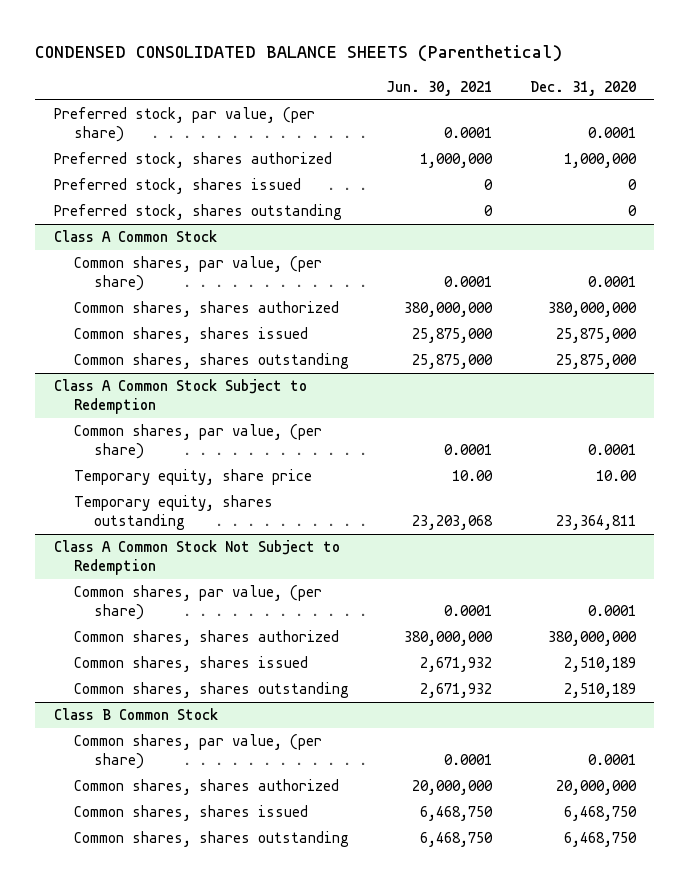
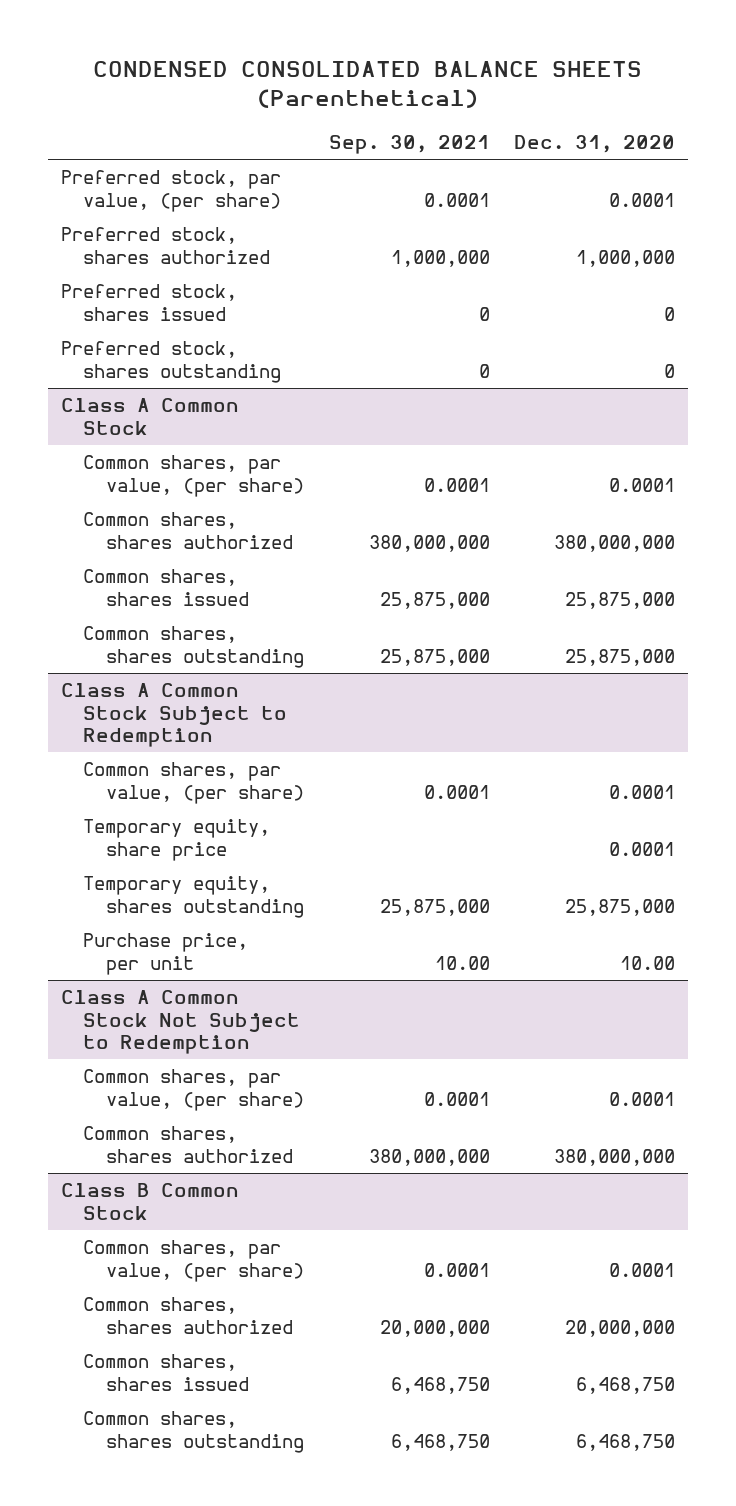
- | Jun. 30, 2021 | Dec. 31, 2020
+ | Sep. 30, 2021 | Dec. 31, 2020
@ Class A Common Stock Subject to Redemption
- Temporary equity, share price | 10.00 | 10.00
- Temporary equity, shares outstanding | 23,203,068 | 23,364,811
+ Temporary equity, share price | | 0.0001
+ Temporary equity, shares outstanding | 25,875,000 | 25,875,000
+ Purchase price, per unit | 10.00 | 10.00
@ Class A Common Stock Not Subject to Redemption
- Common shares, shares issued | 2,671,932 | 2,510,189
- Common shares, shares outstanding | 2,671,932 | 2,510,189

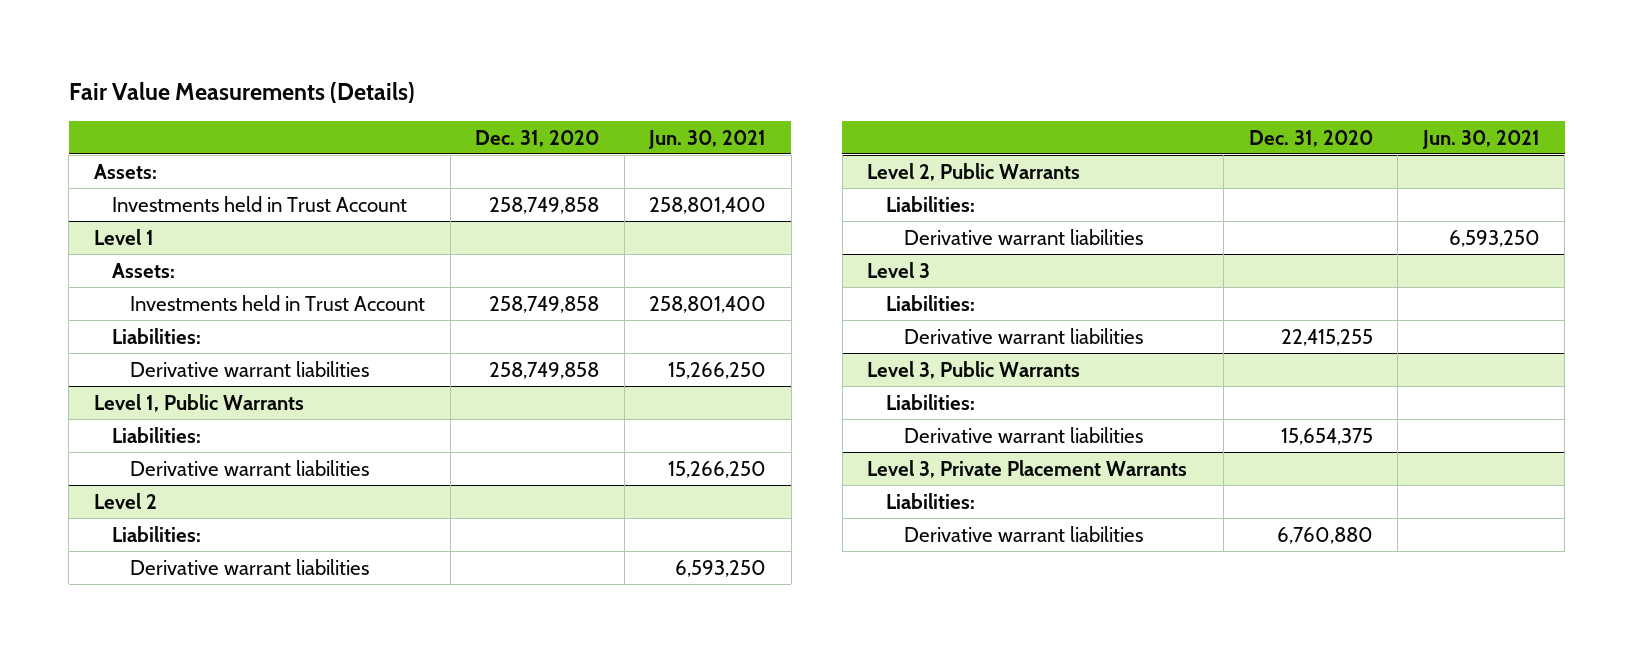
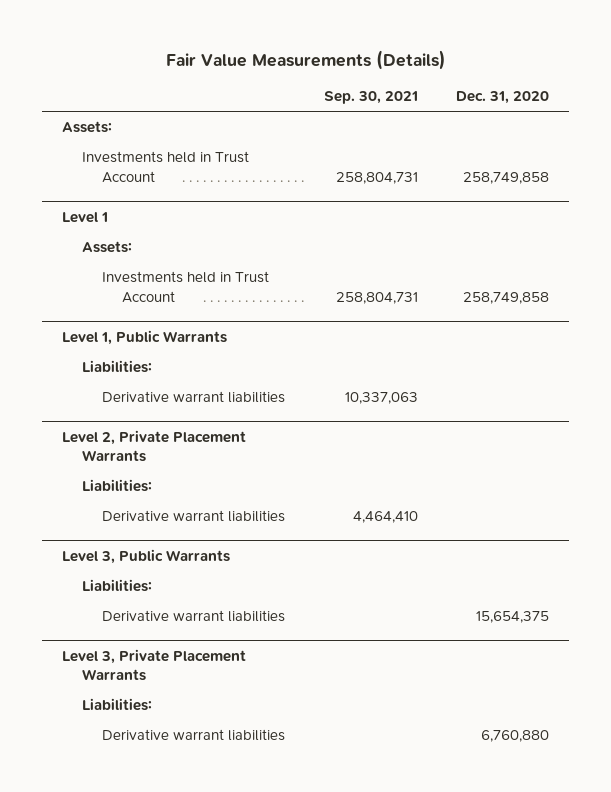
- | Dec. 31, 2020 | Jun. 30, 2021
+ | Sep. 30, 2021 | Dec. 31, 2020
@ Level 1
- Liabilities:
- Derivative warrant liabilities | 258,749,858 | 15,266,250
- Level 2
- Liabilities:
- Derivative warrant liabilities | | 6,593,250
- Level 2, Public Warrants
+ Level 2, Private Placement Warrants
- Level 3
- Liabilities:
- Derivative warrant liabilities | 22,415,255 |

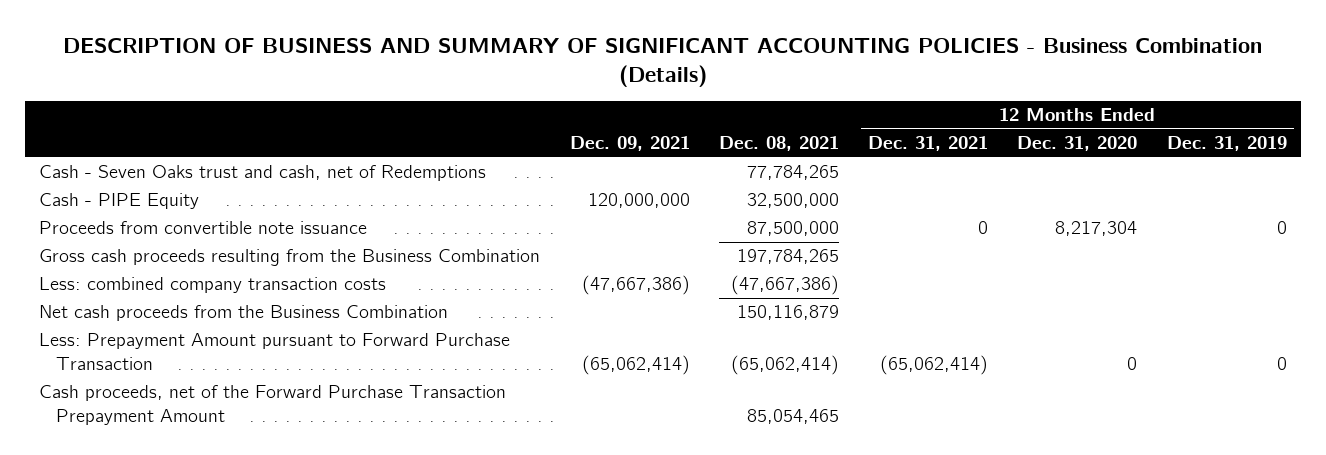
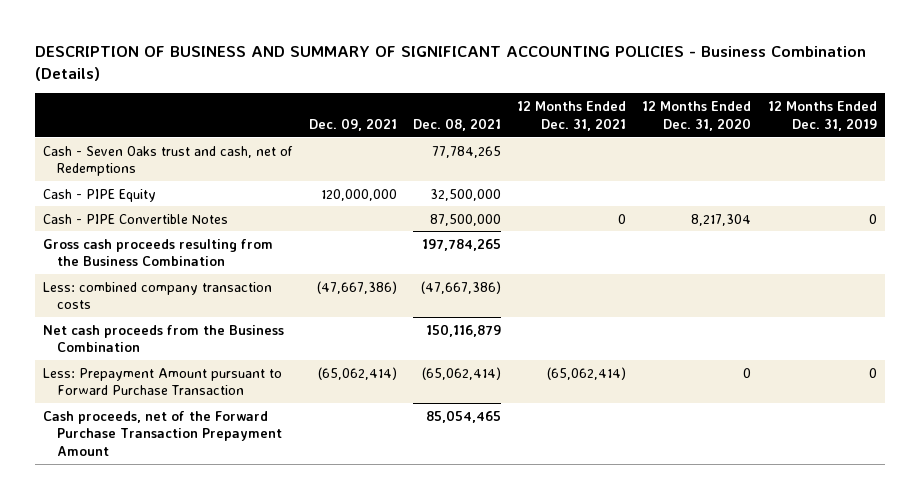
- Proceeds from convertible note issuance | | 87,500,000 | 0 | 8,217,304 | 0
+ Cash - PIPE Convertible Notes | | 87,500,000 | 0 | 8,217,304 | 0

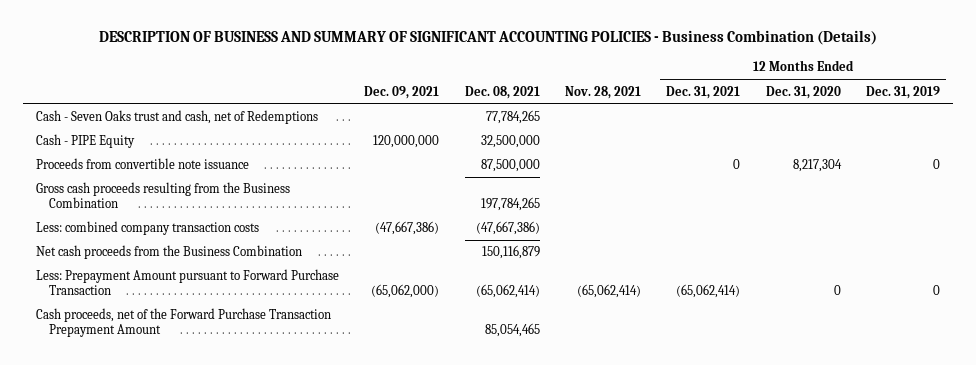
- | Dec. 09, 2021 | Dec. 08, 2021 | 12 Months Ended Dec. 31, 2021 | 12 Months Ended Dec. 31, 2020 | 12 Months Ended Dec. 31, 2019
+ | Dec. 09, 2021 | Dec. 08, 2021 | Nov. 28, 2021 | 12 Months Ended Dec. 31, 2021 | 12 Months Ended Dec. 31, 2020 | 12 Months Ended Dec. 31, 2019
- Cash - PIPE Convertible Notes | | 87,500,000 | 0 | 8,217,304 | 0
+ Proceeds from convertible note issuance | | 87,500,000 | | 0 | 8,217,304 | 0
- Less: Prepayment Amount pursuant to Forward Purchase Transaction | (65,062,414) | (65,062,414) | (65,062,414) | 0 | 0
+ Less: Prepayment Amount pursuant to Forward Purchase Transaction | (65,062,000) | (65,062,414) | (65,062,414) | (65,062,414) | 0 | 0

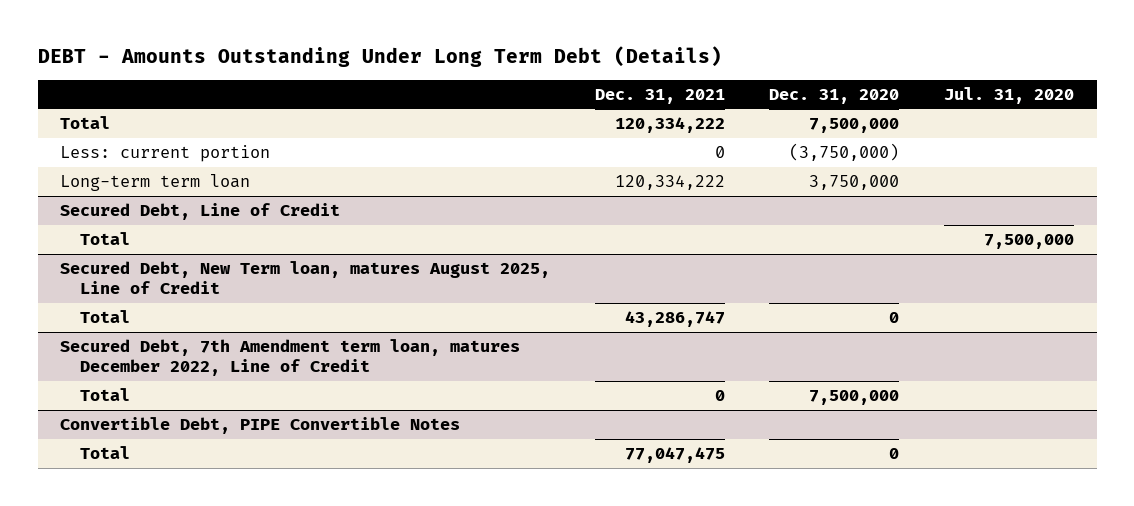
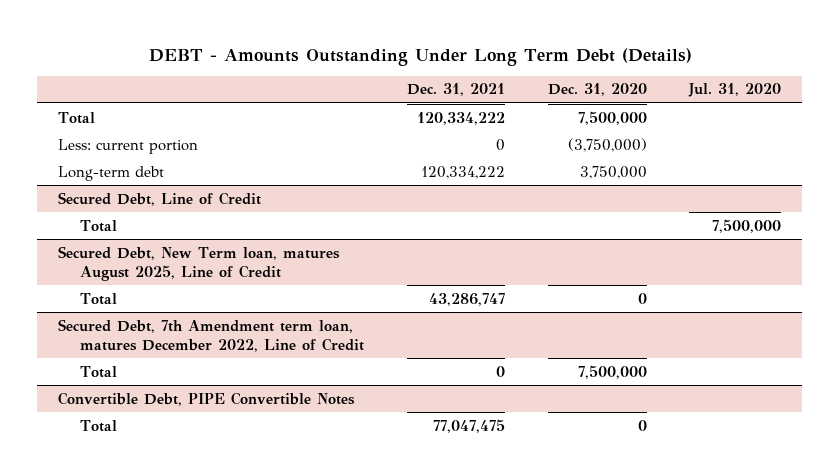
- Long-term term loan | 120,334,222 | 3,750,000 |
+ Long-term debt | 120,334,222 | 3,750,000 |

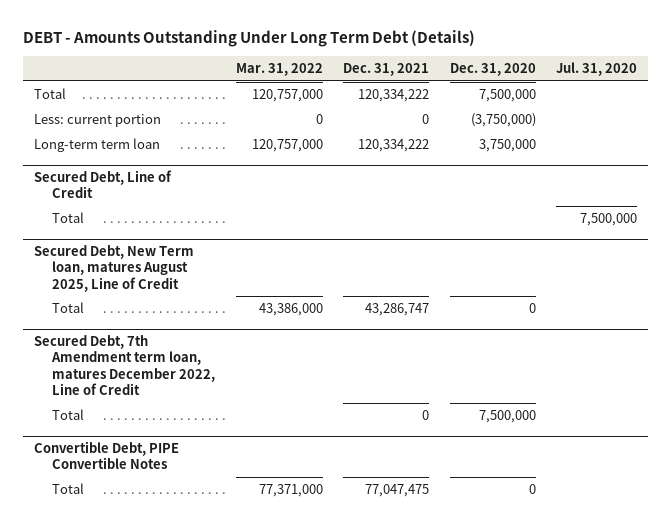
- | Dec. 31, 2021 | Dec. 31, 2020 | Jul. 31, 2020
+ | Mar. 31, 2022 | Dec. 31, 2021 | Dec. 31, 2020 | Jul. 31, 2020
- Long-term debt | 120,334,222 | 3,750,000 |
+ Long-term term loan | 120,757,000 | 120,334,222 | 3,750,000 |

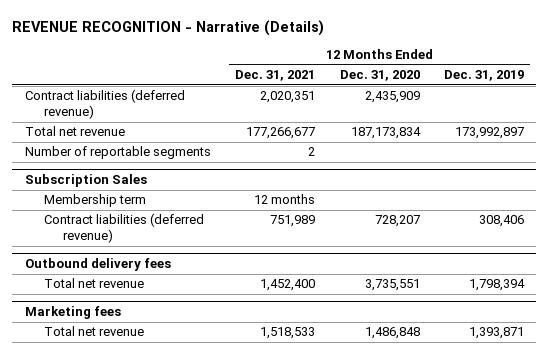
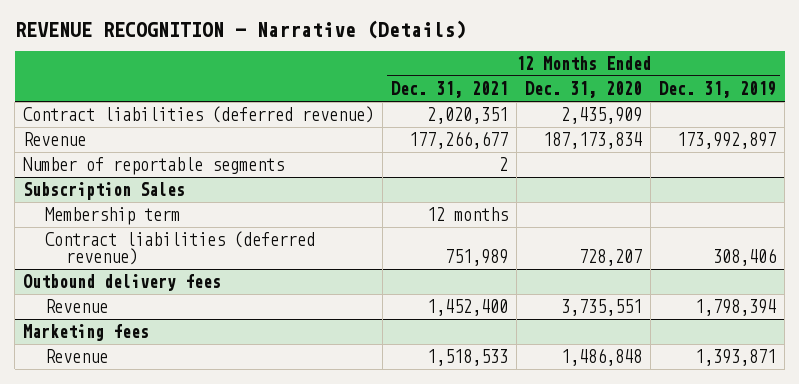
- Total net revenue | 177,266,677 | 187,173,834 | 173,992,897
+ Revenue | 177,266,677 | 187,173,834 | 173,992,897
@ Outbound delivery fees
- Total net revenue | 1,452,400 | 3,735,551 | 1,798,394
+ Revenue | 1,452,400 | 3,735,551 | 1,798,394
@ Marketing fees
- Total net revenue | 1,518,533 | 1,486,848 | 1,393,871
+ Revenue | 1,518,533 | 1,486,848 | 1,393,871

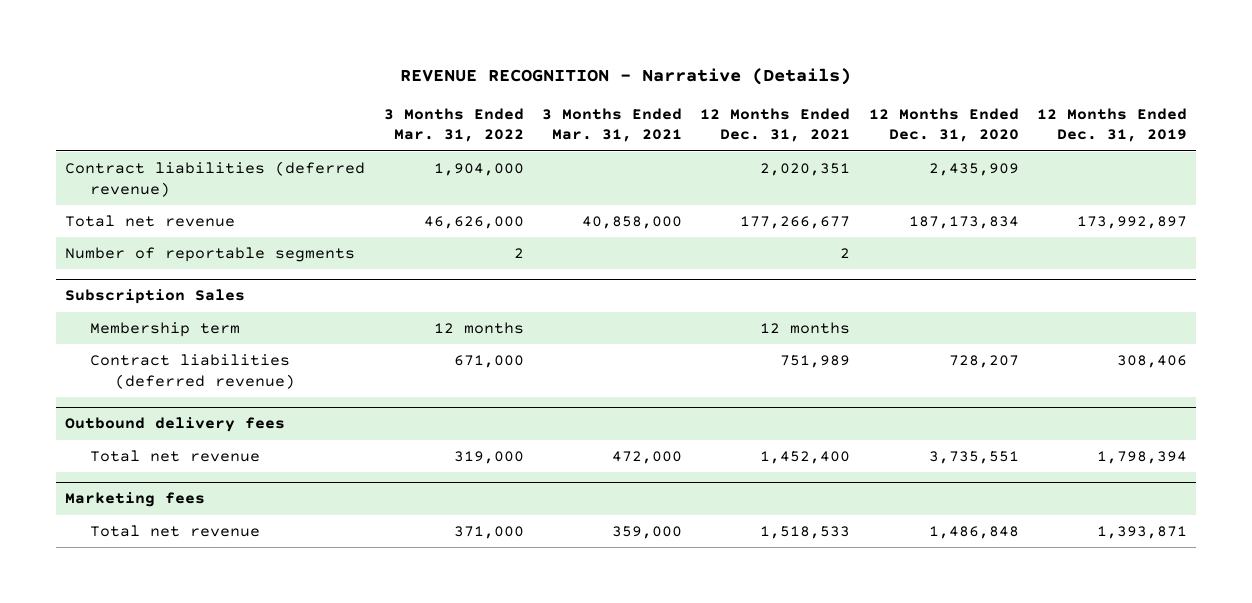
- | 12 Months Ended Dec. 31, 2021 | 12 Months Ended Dec. 31, 2020 | 12 Months Ended Dec. 31, 2019
+ | 3 Months Ended Mar. 31, 2022 | 3 Months Ended Mar. 31, 2021 | 12 Months Ended Dec. 31, 2021 | 12 Months Ended Dec. 31, 2020 | 12 Months Ended Dec. 31, 2019
- Revenue | 177,266,677 | 187,173,834 | 173,992,897
+ Total net revenue | 46,626,000 | 40,858,000 | 177,266,677 | 187,173,834 | 173,992,897
@ Outbound delivery fees
- Revenue | 1,452,400 | 3,735,551 | 1,798,394
+ Total net revenue | 319,000 | 472,000 | 1,452,400 | 3,735,551 | 1,798,394
@ Marketing fees
- Revenue | 1,518,533 | 1,486,848 | 1,393,871
+ Total net revenue | 371,000 | 359,000 | 1,518,533 | 1,486,848 | 1,393,871

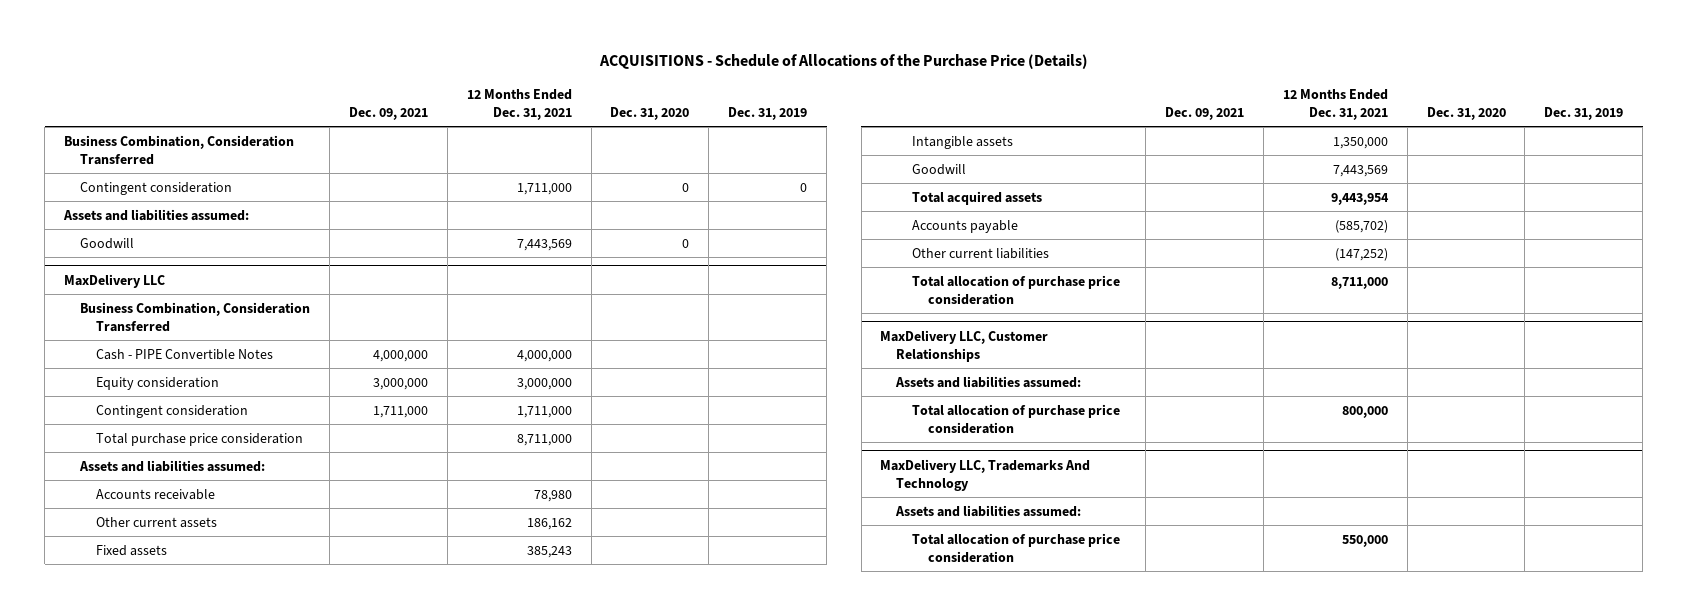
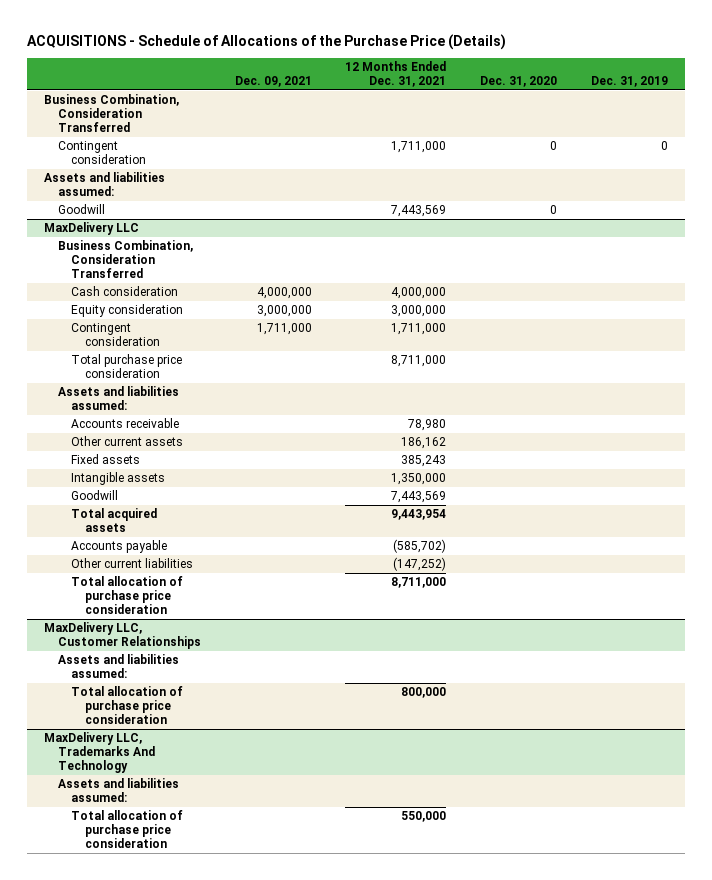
@ MaxDelivery LLC
- Cash - PIPE Convertible Notes | 4,000,000 | 4,000,000 | |
+ Cash consideration | 4,000,000 | 4,000,000 | |

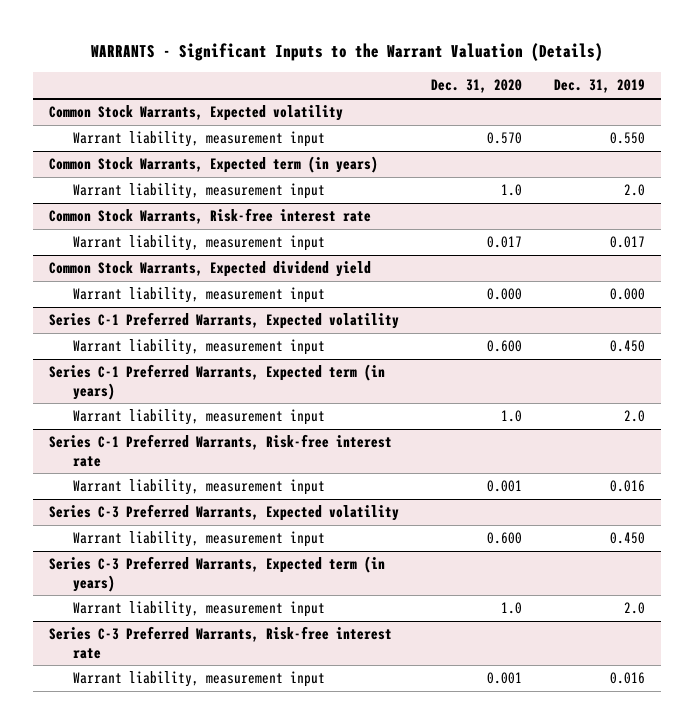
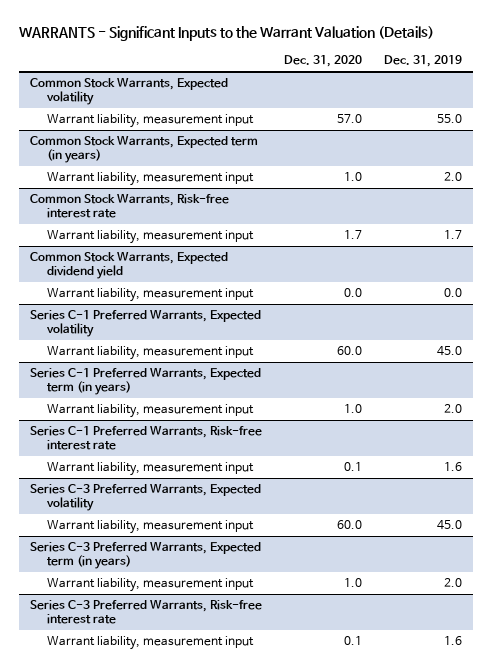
@ Common Stock Warrants, Expected volatility
- Warrant liability, measurement input | 0.570 | 0.550
+ Warrant liability, measurement input | 57.0 | 55.0
@ Common Stock Warrants, Risk-free interest rate
- Warrant liability, measurement input | 0.017 | 0.017
+ Warrant liability, measurement input | 1.7 | 1.7
@ Common Stock Warrants, Expected dividend yield
- Warrant liability, measurement input | 0.000 | 0.000
+ Warrant liability, measurement input | 0.0 | 0.0
@ Series C-1 Preferred Warrants, Expected volatility
- Warrant liability, measurement input | 0.600 | 0.450
+ Warrant liability, measurement input | 60.0 | 45.0
@ Series C-1 Preferred Warrants, Risk-free interest rate
- Warrant liability, measurement input | 0.001 | 0.016
+ Warrant liability, measurement input | 0.1 | 1.6
@ Series C-3 Preferred Warrants, Expected volatility
- Warrant liability, measurement input | 0.600 | 0.450
+ Warrant liability, measurement input | 60.0 | 45.0
@ Series C-3 Preferred Warrants, Risk-free interest rate
- Warrant liability, measurement input | 0.001 | 0.016
+ Warrant liability, measurement input | 0.1 | 1.6

